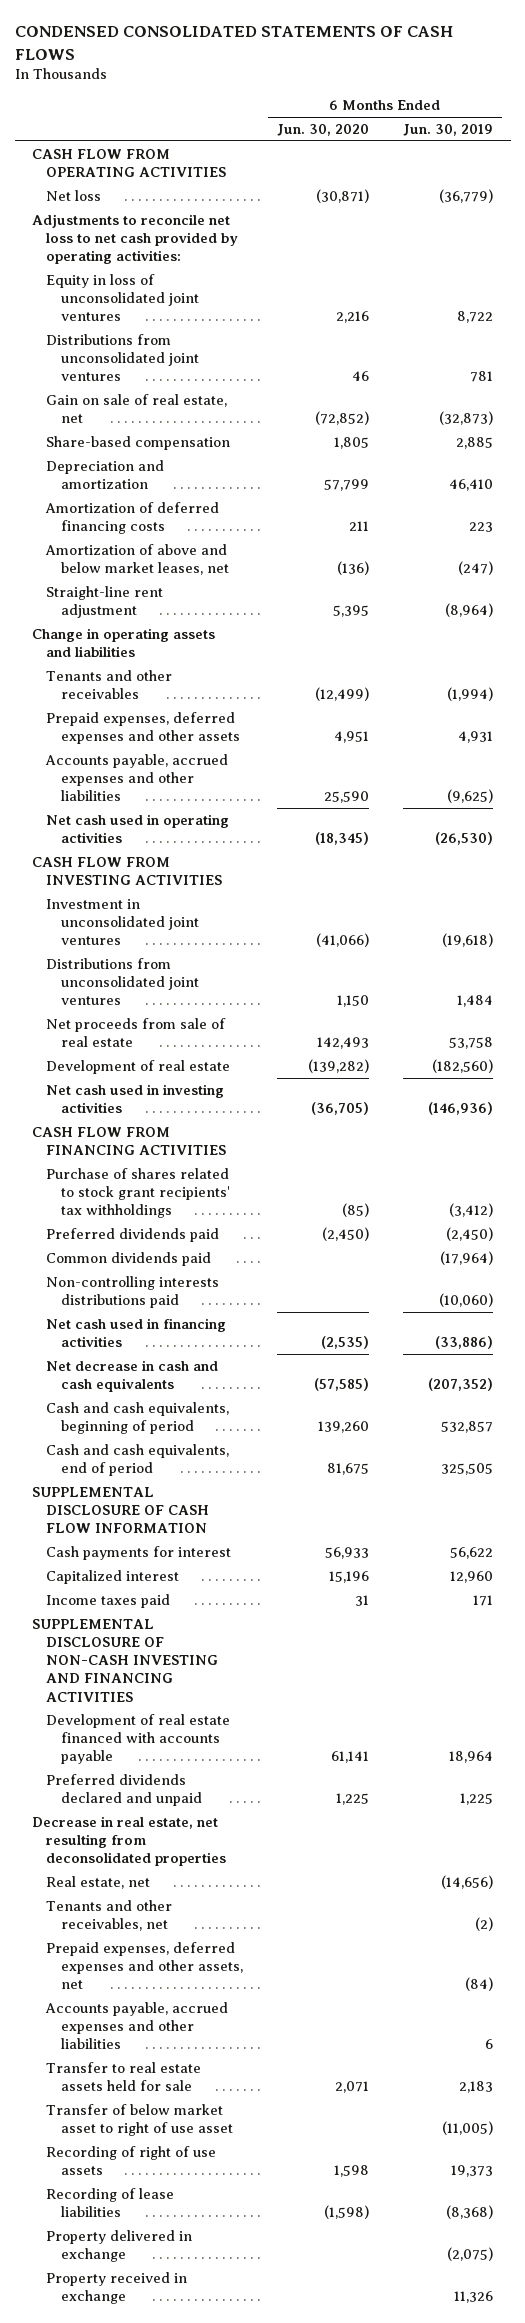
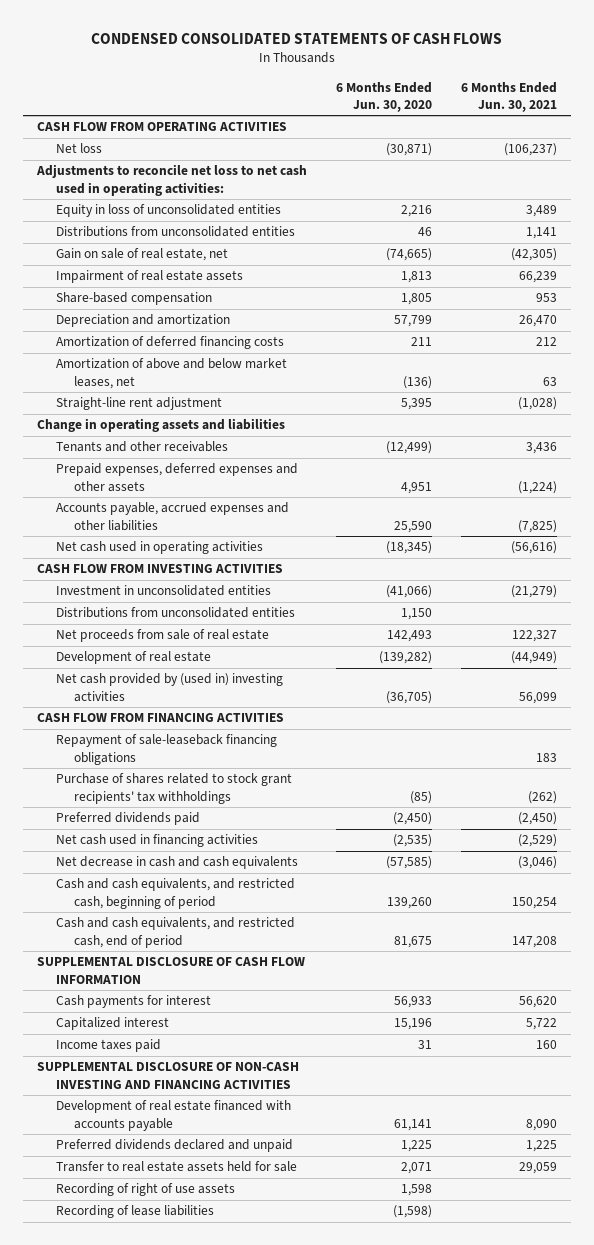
- | 6 Months Ended Jun. 30, 2020 | 6 Months Ended Jun. 30, 2019
+ | 6 Months Ended Jun. 30, 2020 | 6 Months Ended Jun. 30, 2021
- Adjustments to reconcile net loss to net cash provided by operating activities:
- Equity in loss of unconsolidated joint ventures | 2,216 | 8,722
- Distributions from unconsolidated joint ventures | 46 | 781
- Gain on sale of real estate, net | (72,852) | (32,873)
+ Adjustments to reconcile net loss to net cash used in operating activities:
+ Equity in loss of unconsolidated entities | 2,216 | 3,489
+ Distributions from unconsolidated entities | 46 | 1,141
+ Gain on sale of real estate, net | (74,665) | (42,305)
+ Impairment of real estate assets | 1,813 | 66,239
- Investment in unconsolidated joint ventures | (41,066) | (19,618)
- Distributions from unconsolidated joint ventures | 1,150 | 1,484
+ Investment in unconsolidated entities | (41,066) | (21,279)
+ Distributions from unconsolidated entities | 1,150 |
- Net cash used in investing activities | (36,705) | (146,936)
+ Net cash provided by (used in) investing activities | (36,705) | 56,099
+ Repayment of sale-leaseback financing obligations | | 183
- Common dividends paid | | (17,964)
- Non-controlling interests distributions paid | | (10,060)
- Cash and cash equivalents, beginning of period | 139,260 | 532,857
- Cash and cash equivalents, end of period | 81,675 | 325,505
+ Cash and cash equivalents, and restricted cash, beginning of period | 139,260 | 150,254
+ Cash and cash equivalents, and restricted cash, end of period | 81,675 | 147,208
- Decrease in real estate, net resulting from deconsolidated properties
- Real estate, net | | (14,656)
- Tenants and other receivables, net | | (2)
- Prepaid expenses, deferred expenses and other assets, net | | (84)
- Accounts payable, accrued expenses and other liabilities | | 6
- Transfer of below market asset to right of use asset | | (11,005)
- Property delivered in exchange | | (2,075)
- Property received in exchange | | 11,326

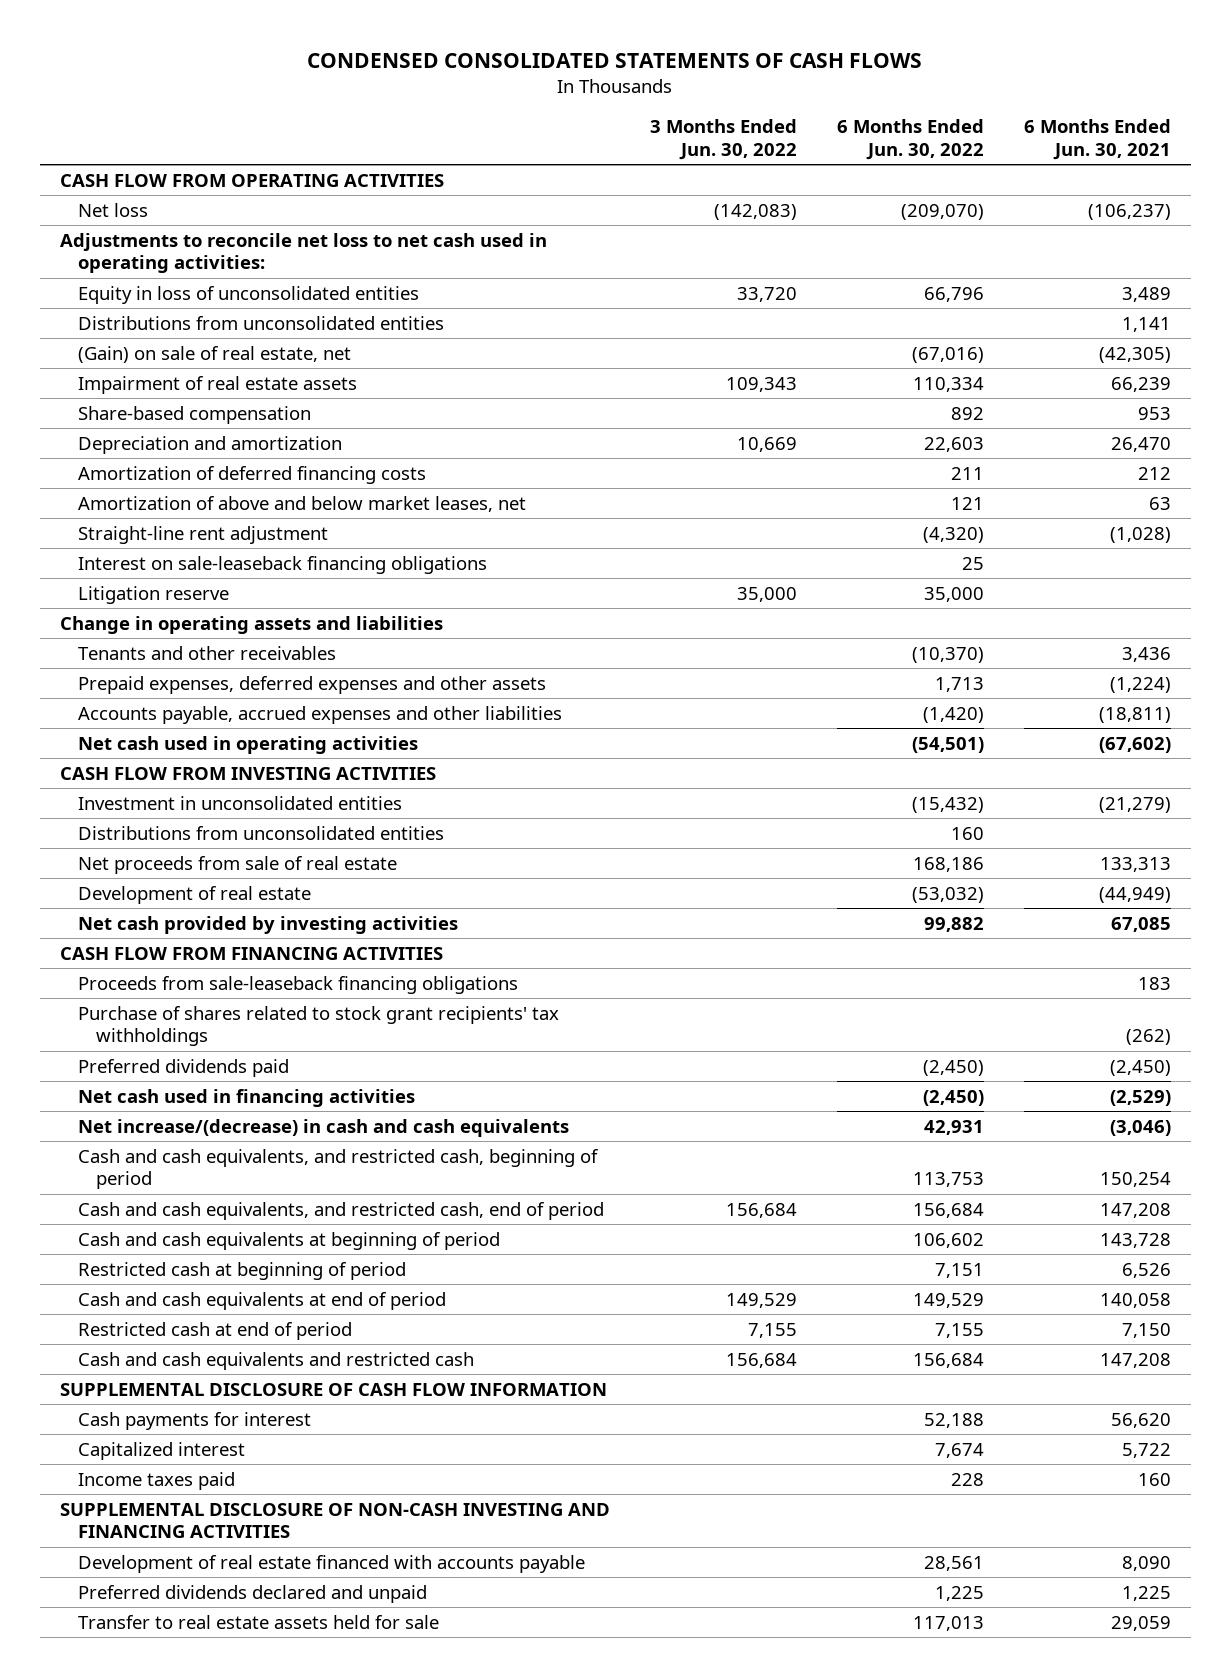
- | 6 Months Ended Jun. 30, 2020 | 6 Months Ended Jun. 30, 2021
+ | 3 Months Ended Jun. 30, 2022 | 6 Months Ended Jun. 30, 2022 | 6 Months Ended Jun. 30, 2021
- Gain on sale of real estate, net | (74,665) | (42,305)
+ (Gain) on sale of real estate, net | | (67,016) | (42,305)
+ Interest on sale-leaseback financing obligations | | 25 |
+ Litigation reserve | 35,000 | 35,000 |
- Accounts payable, accrued expenses and other liabilities | 25,590 | (7,825)
- Net cash used in operating activities | (18,345) | (56,616)
+ Accounts payable, accrued expenses and other liabilities | | (1,420) | (18,811)
+ Net cash used in operating activities | | (54,501) | (67,602)
- Net proceeds from sale of real estate | 142,493 | 122,327
+ Net proceeds from sale of real estate | | 168,186 | 133,313
- Net cash provided by (used in) investing activities | (36,705) | 56,099
+ Net cash provided by investing activities | | 99,882 | 67,085
- Repayment of sale-leaseback financing obligations | | 183
+ Proceeds from sale-leaseback financing obligations | | | 183
- Net decrease in cash and cash equivalents | (57,585) | (3,046)
+ Net increase/(decrease) in cash and cash equivalents | | 42,931 | (3,046)
+ Cash and cash equivalents at beginning of period | | 106,602 | 143,728
+ Restricted cash at beginning of period | | 7,151 | 6,526
+ Cash and cash equivalents at end of period | 149,529 | 149,529 | 140,058
+ Restricted cash at end of period | 7,155 | 7,155 | 7,150
+ Cash and cash equivalents and restricted cash | 156,684 | 156,684 | 147,208
- Recording of right of use assets | 1,598 |
- Recording of lease liabilities | (1,598) |

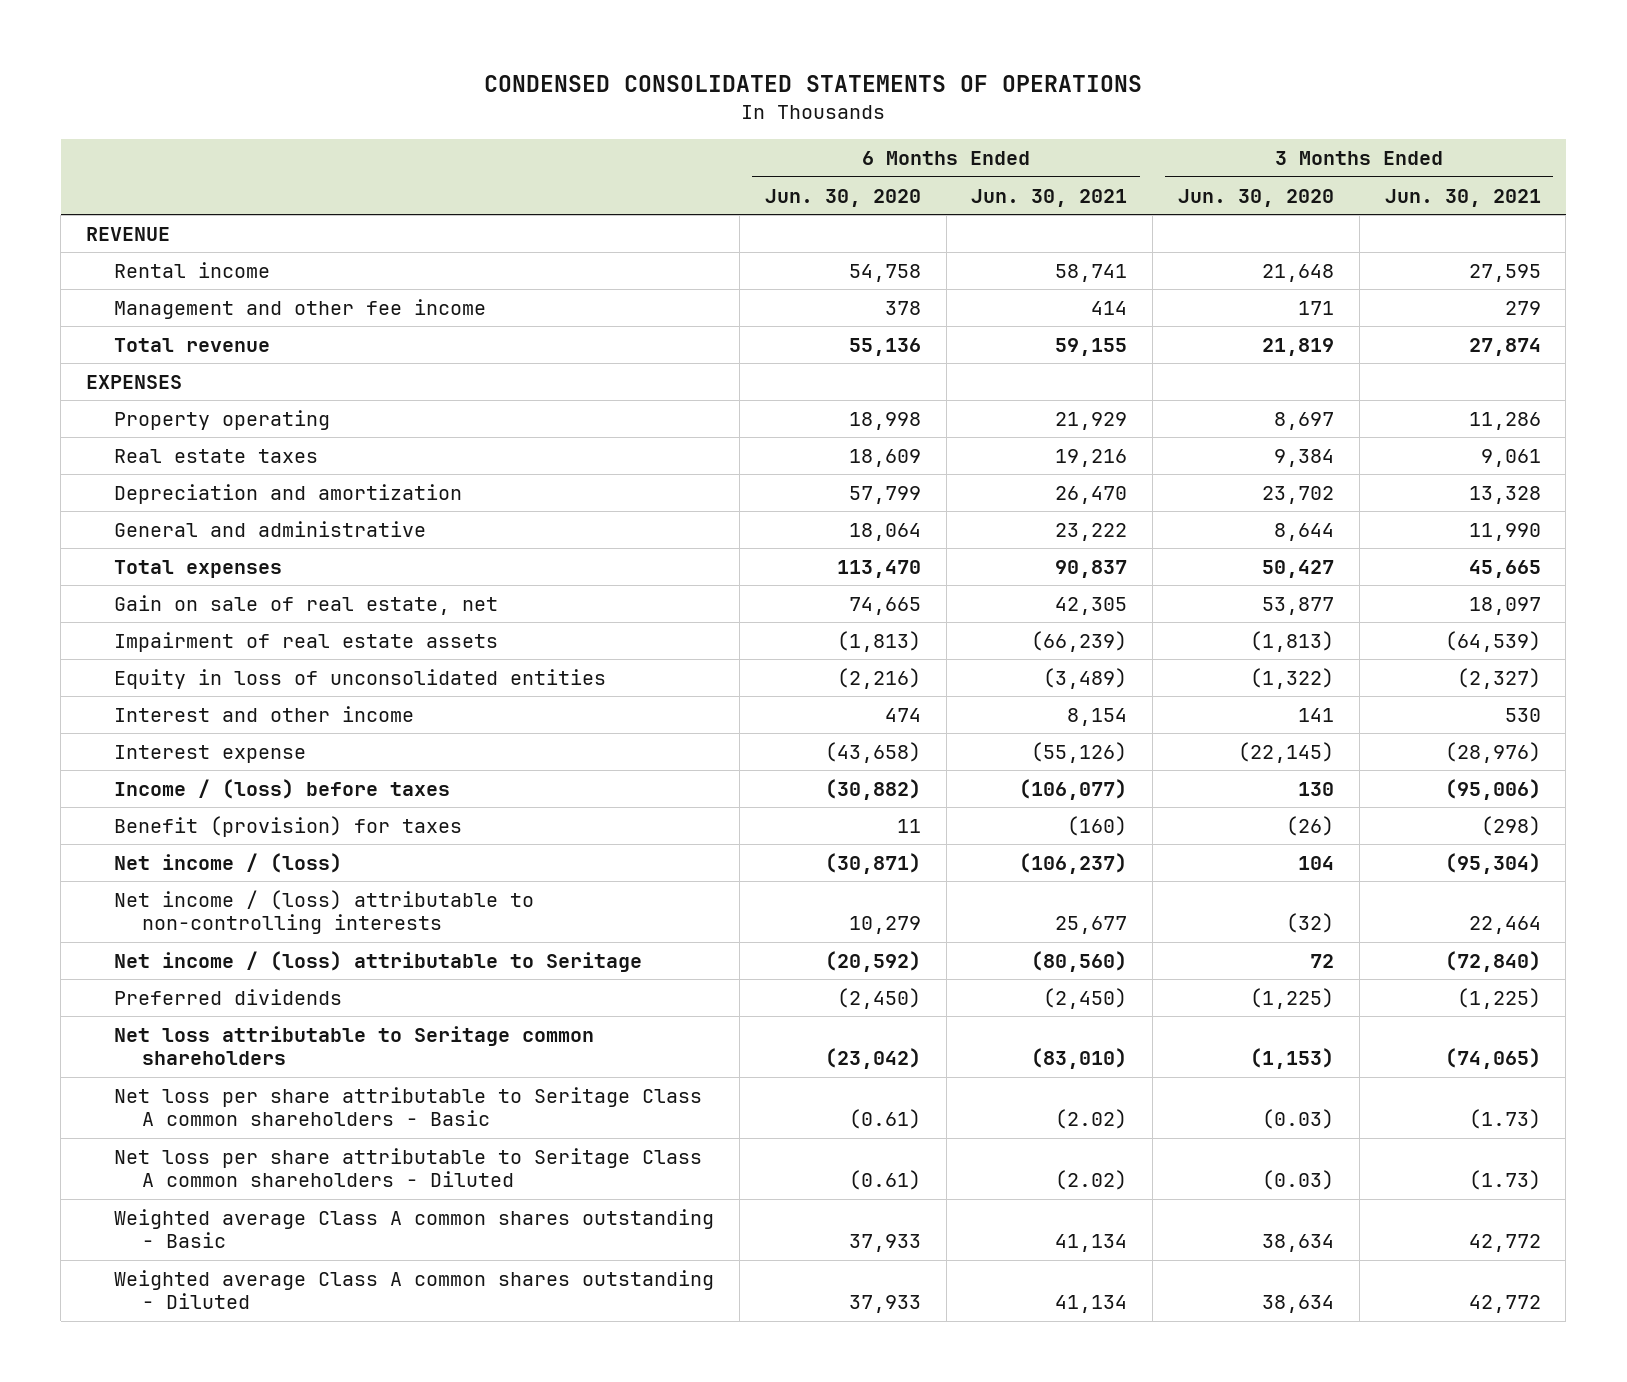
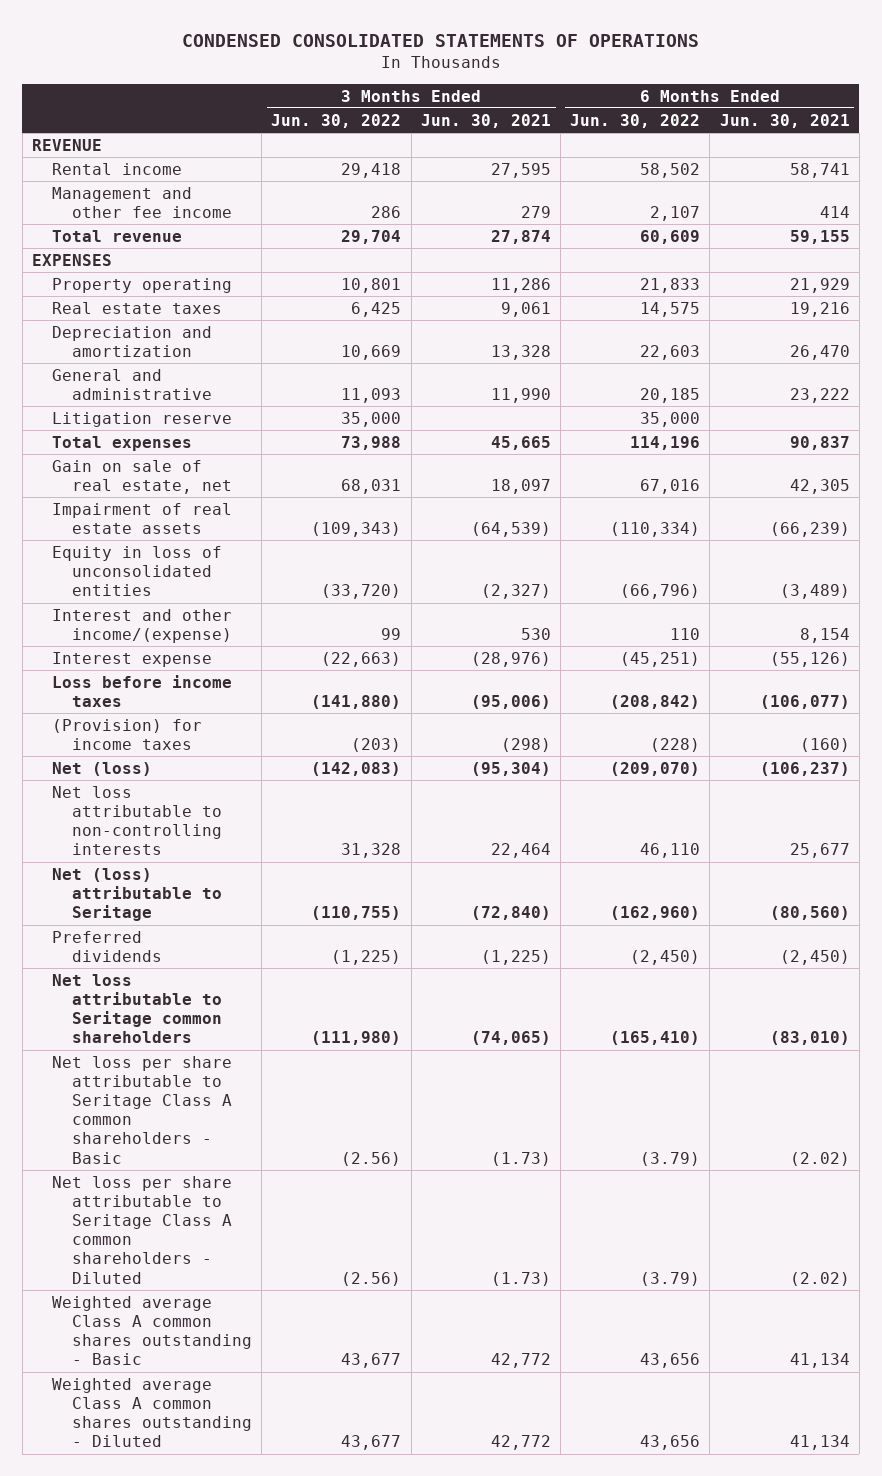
- | 6 Months Ended Jun. 30, 2020 | 6 Months Ended Jun. 30, 2021 | 3 Months Ended Jun. 30, 2020 | 3 Months Ended Jun. 30, 2021
+ | 3 Months Ended Jun. 30, 2022 | 3 Months Ended Jun. 30, 2021 | 6 Months Ended Jun. 30, 2022 | 6 Months Ended Jun. 30, 2021
+ Litigation reserve | 35,000 | | 35,000 |
- Interest and other income | 474 | 8,154 | 141 | 530
+ Interest and other income/(expense) | 99 | 530 | 110 | 8,154
- Income / (loss) before taxes | (30,882) | (106,077) | 130 | (95,006)
- Benefit (provision) for taxes | 11 | (160) | (26) | (298)
- Net income / (loss) | (30,871) | (106,237) | 104 | (95,304)
- Net income / (loss) attributable to non-controlling interests | 10,279 | 25,677 | (32) | 22,464
- Net income / (loss) attributable to Seritage | (20,592) | (80,560) | 72 | (72,840)
+ Loss before income taxes | (141,880) | (95,006) | (208,842) | (106,077)
+ (Provision) for income taxes | (203) | (298) | (228) | (160)
+ Net (loss) | (142,083) | (95,304) | (209,070) | (106,237)
+ Net loss attributable to non-controlling interests | 31,328 | 22,464 | 46,110 | 25,677
+ Net (loss) attributable to Seritage | (110,755) | (72,840) | (162,960) | (80,560)

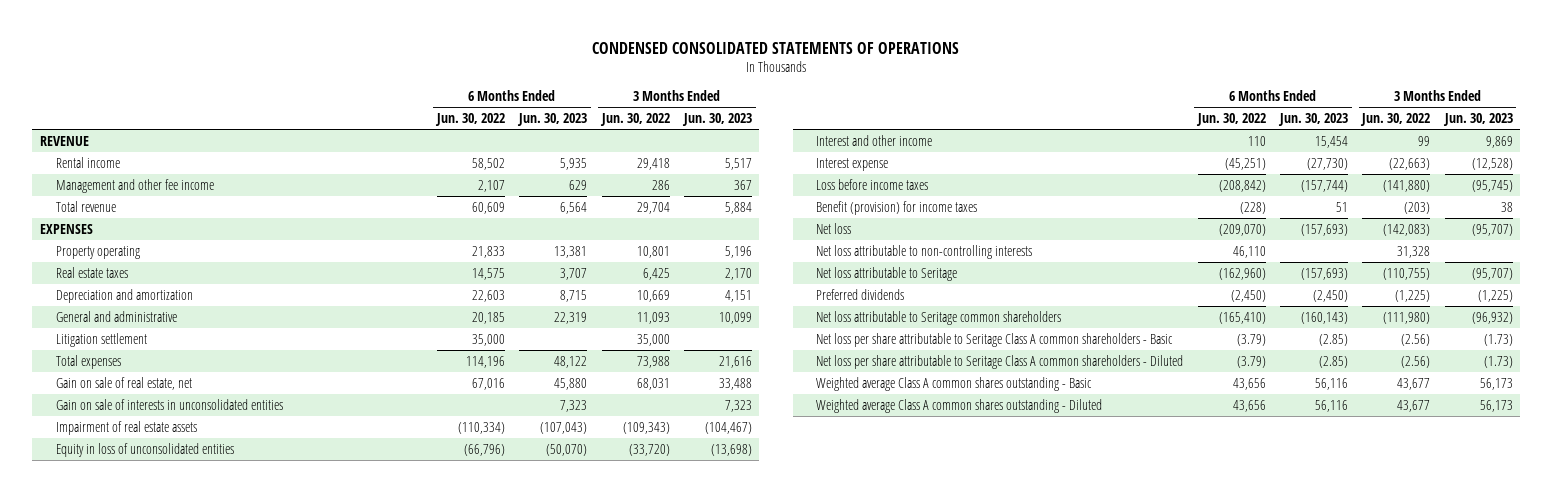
- | 3 Months Ended Jun. 30, 2022 | 3 Months Ended Jun. 30, 2021 | 6 Months Ended Jun. 30, 2022 | 6 Months Ended Jun. 30, 2021
+ | 6 Months Ended Jun. 30, 2022 | 6 Months Ended Jun. 30, 2023 | 3 Months Ended Jun. 30, 2022 | 3 Months Ended Jun. 30, 2023
- Litigation reserve | 35,000 | | 35,000 |
+ Litigation settlement | 35,000 | | 35,000 |
+ Gain on sale of interests in unconsolidated entities | | 7,323 | | 7,323
- Interest and other income/(expense) | 99 | 530 | 110 | 8,154
+ Interest and other income | 110 | 15,454 | 99 | 9,869
- (Provision) for income taxes | (203) | (298) | (228) | (160)
- Net (loss) | (142,083) | (95,304) | (209,070) | (106,237)
+ Benefit (provision) for income taxes | (228) | 51 | (203) | 38
+ Net loss | (209,070) | (157,693) | (142,083) | (95,707)
- Net (loss) attributable to Seritage | (110,755) | (72,840) | (162,960) | (80,560)
+ Net loss attributable to Seritage | (162,960) | (157,693) | (110,755) | (95,707)

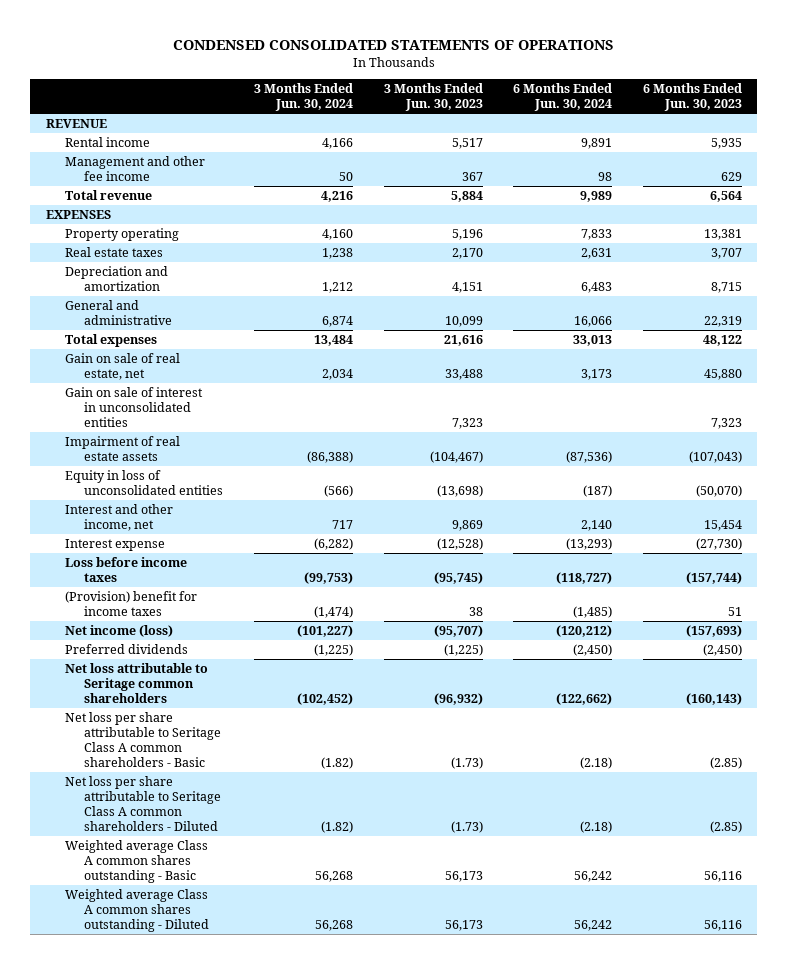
- | 6 Months Ended Jun. 30, 2022 | 6 Months Ended Jun. 30, 2023 | 3 Months Ended Jun. 30, 2022 | 3 Months Ended Jun. 30, 2023
+ | 3 Months Ended Jun. 30, 2024 | 3 Months Ended Jun. 30, 2023 | 6 Months Ended Jun. 30, 2024 | 6 Months Ended Jun. 30, 2023
- Litigation settlement | 35,000 | | 35,000 |
- Gain on sale of interests in unconsolidated entities | | 7,323 | | 7,323
+ Gain on sale of interest in unconsolidated entities | | 7,323 | | 7,323
- Interest and other income | 110 | 15,454 | 99 | 9,869
+ Interest and other income, net | 717 | 9,869 | 2,140 | 15,454
- Benefit (provision) for income taxes | (228) | 51 | (203) | 38
- Net loss | (209,070) | (157,693) | (142,083) | (95,707)
- Net loss attributable to non-controlling interests | 46,110 | | 31,328 |
- Net loss attributable to Seritage | (162,960) | (157,693) | (110,755) | (95,707)
+ (Provision) benefit for income taxes | (1,474) | 38 | (1,485) | 51
+ Net income (loss) | (101,227) | (95,707) | (120,212) | (157,693)

